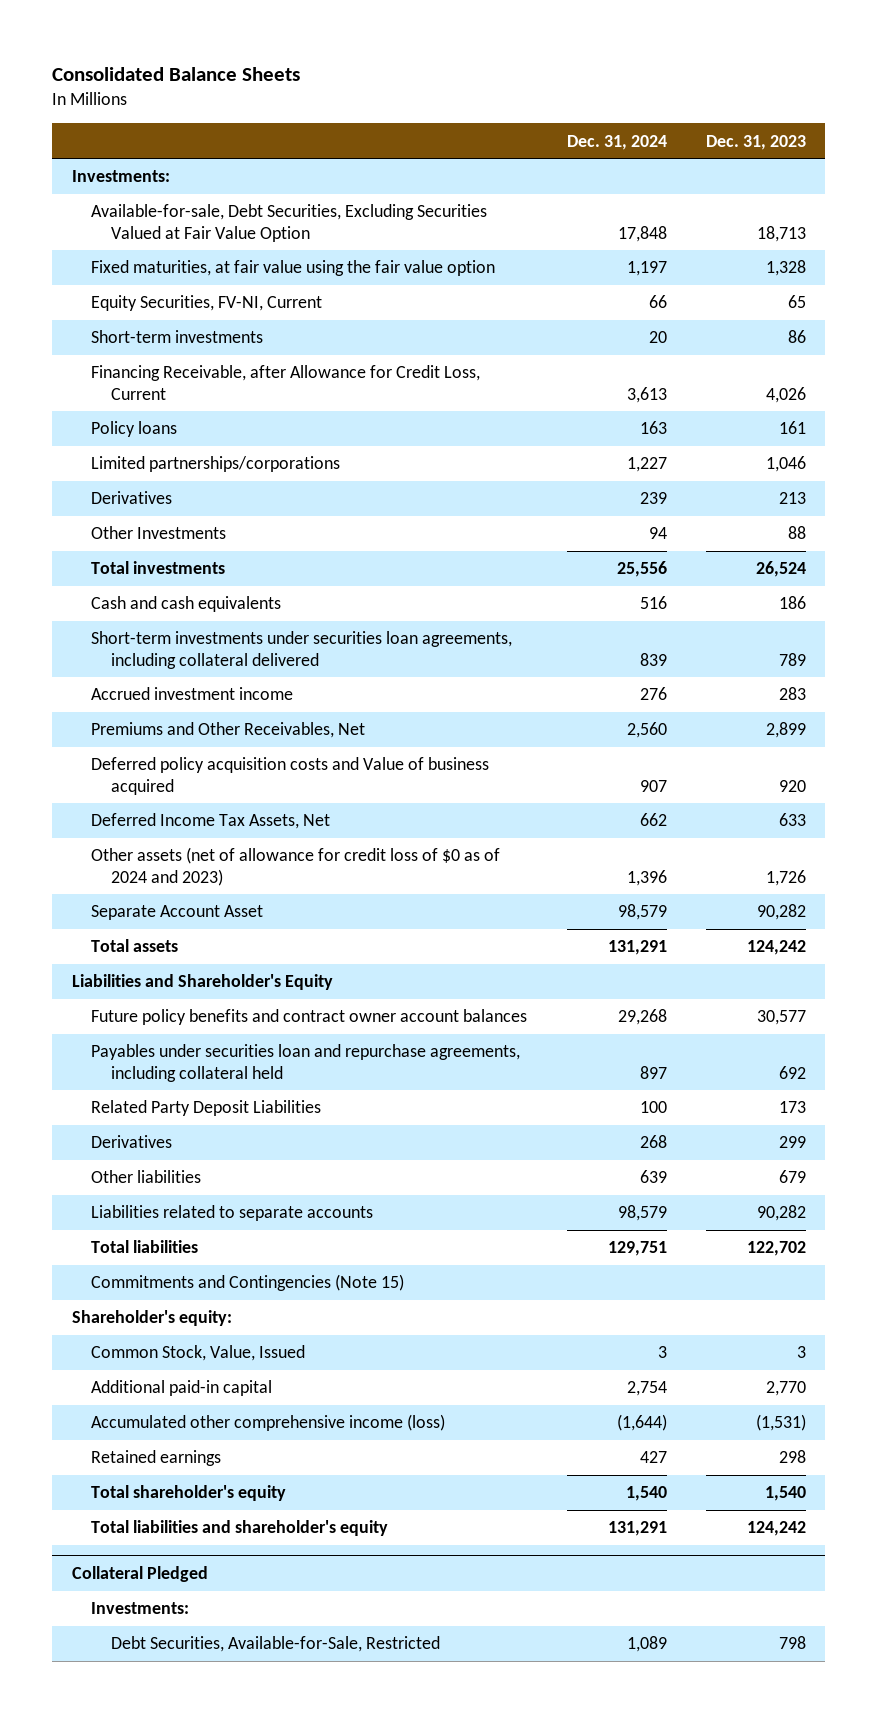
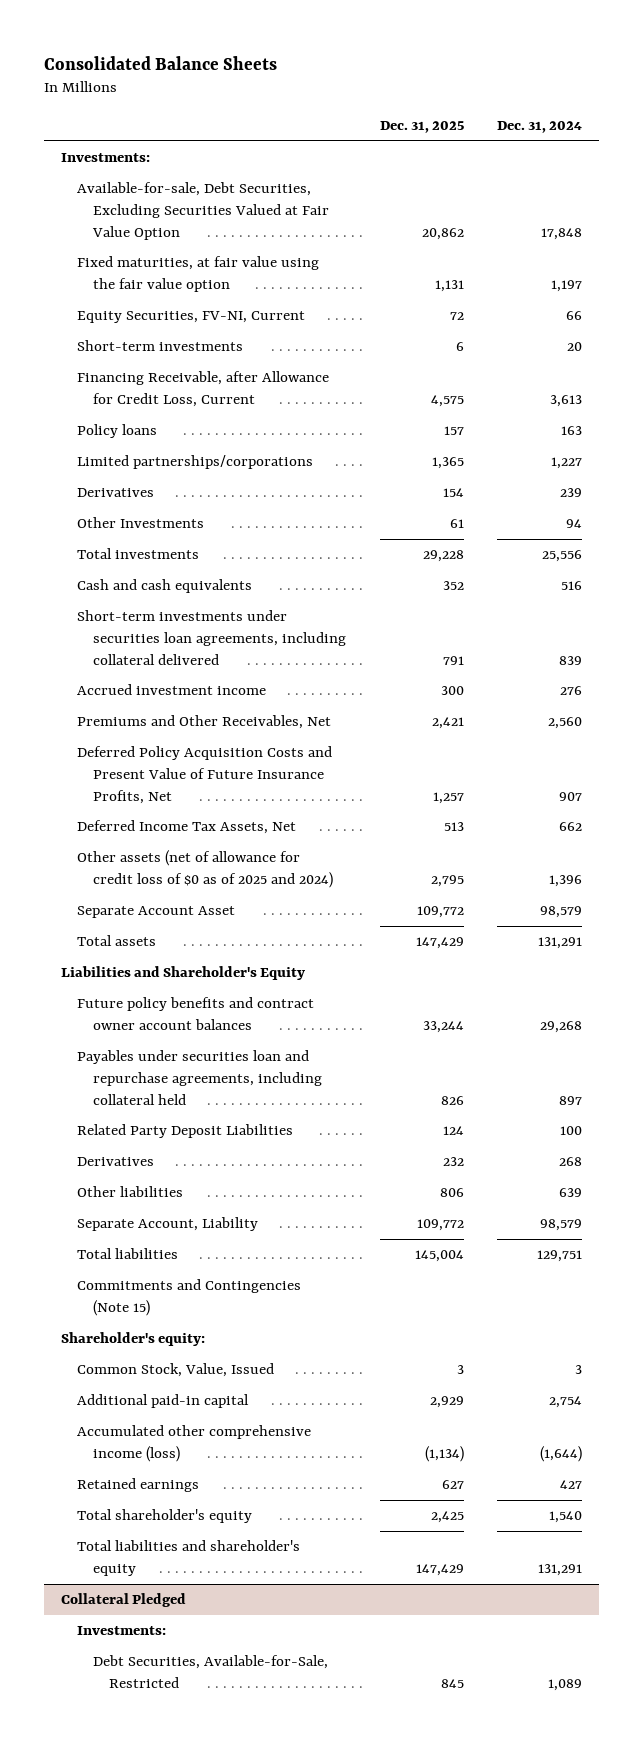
- | Dec. 31, 2024 | Dec. 31, 2023
+ | Dec. 31, 2025 | Dec. 31, 2024
- Deferred policy acquisition costs and Value of business acquired | 907 | 920
+ Deferred Policy Acquisition Costs and Present Value of Future Insurance Profits, Net | 1,257 | 907
- Other assets (net of allowance for credit loss of $0 as of 2024 and 2023) | 1,396 | 1,726
+ Other assets (net of allowance for credit loss of $0 as of 2025 and 2024) | 2,795 | 1,396
- Liabilities related to separate accounts | 98,579 | 90,282
+ Separate Account, Liability | 109,772 | 98,579

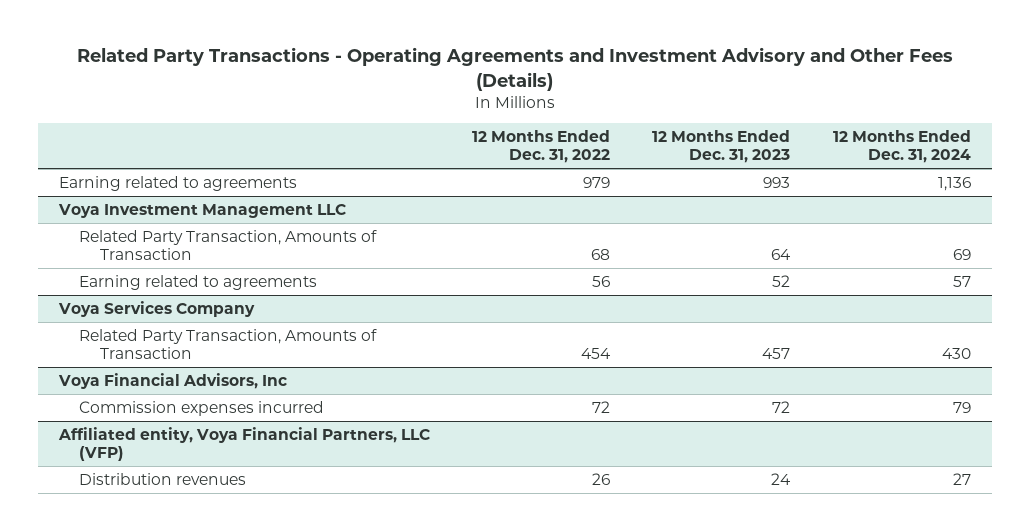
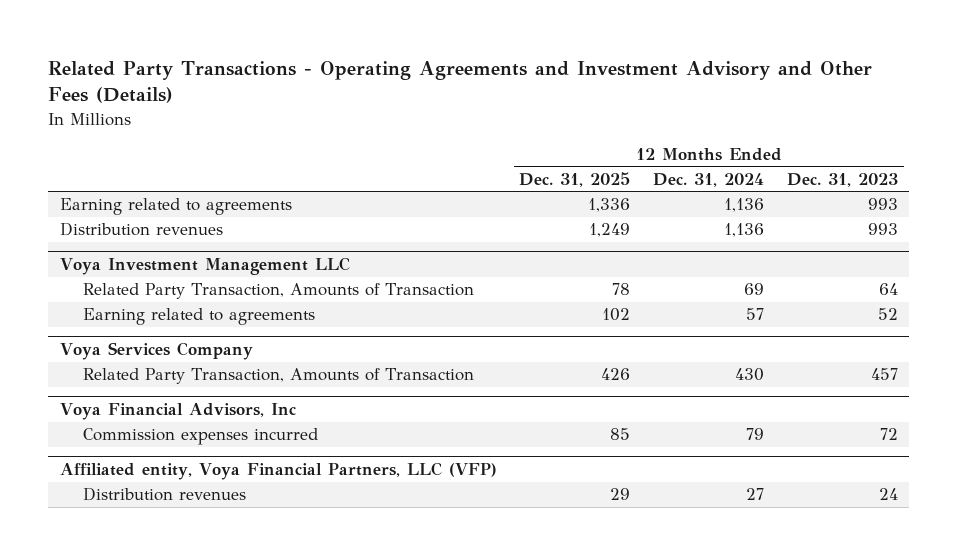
- | 12 Months Ended Dec. 31, 2022 | 12 Months Ended Dec. 31, 2023 | 12 Months Ended Dec. 31, 2024
+ | 12 Months Ended Dec. 31, 2025 | 12 Months Ended Dec. 31, 2024 | 12 Months Ended Dec. 31, 2023
+ Distribution revenues | 1,249 | 1,136 | 993

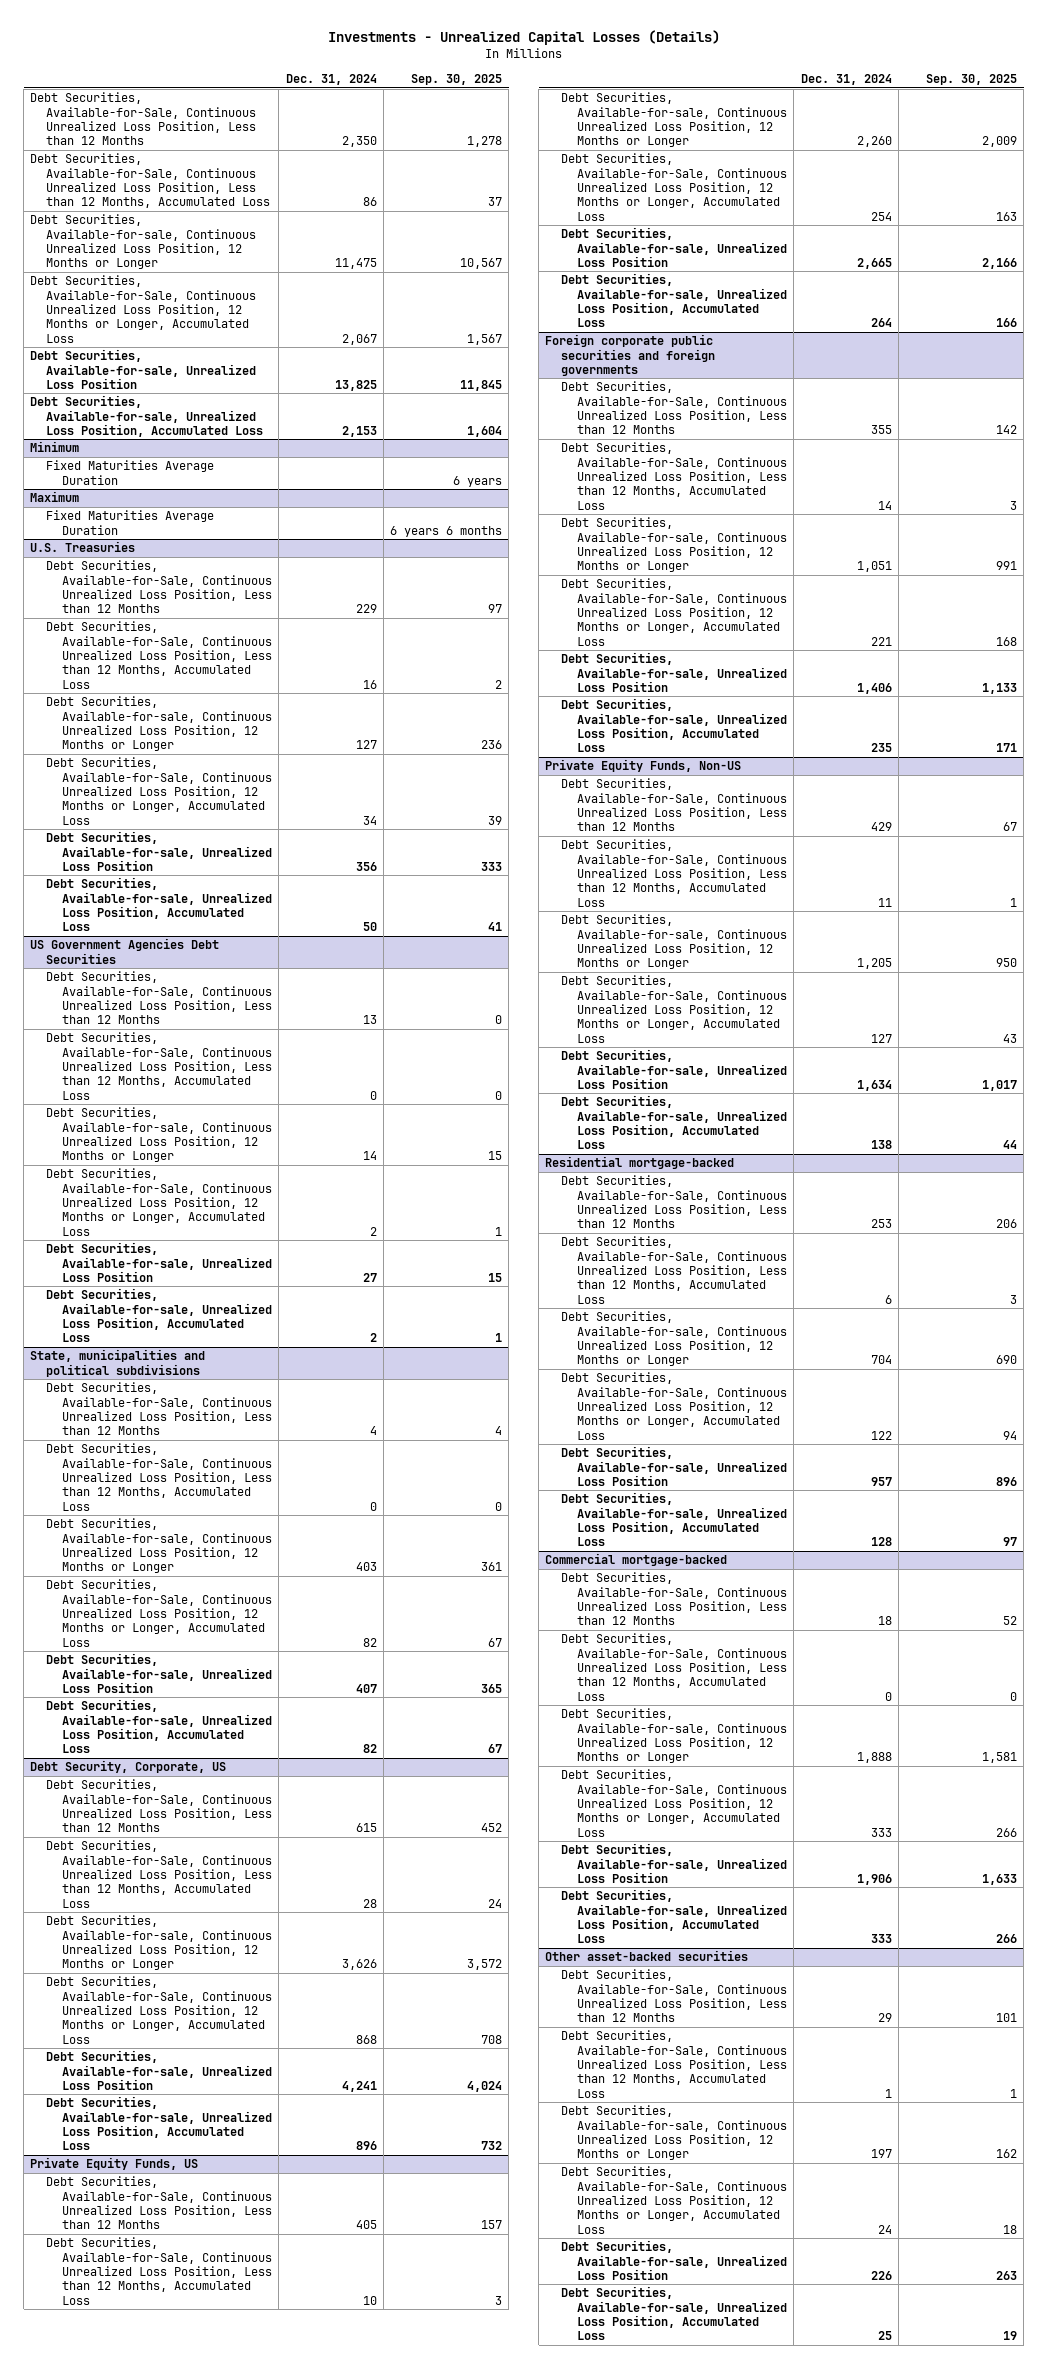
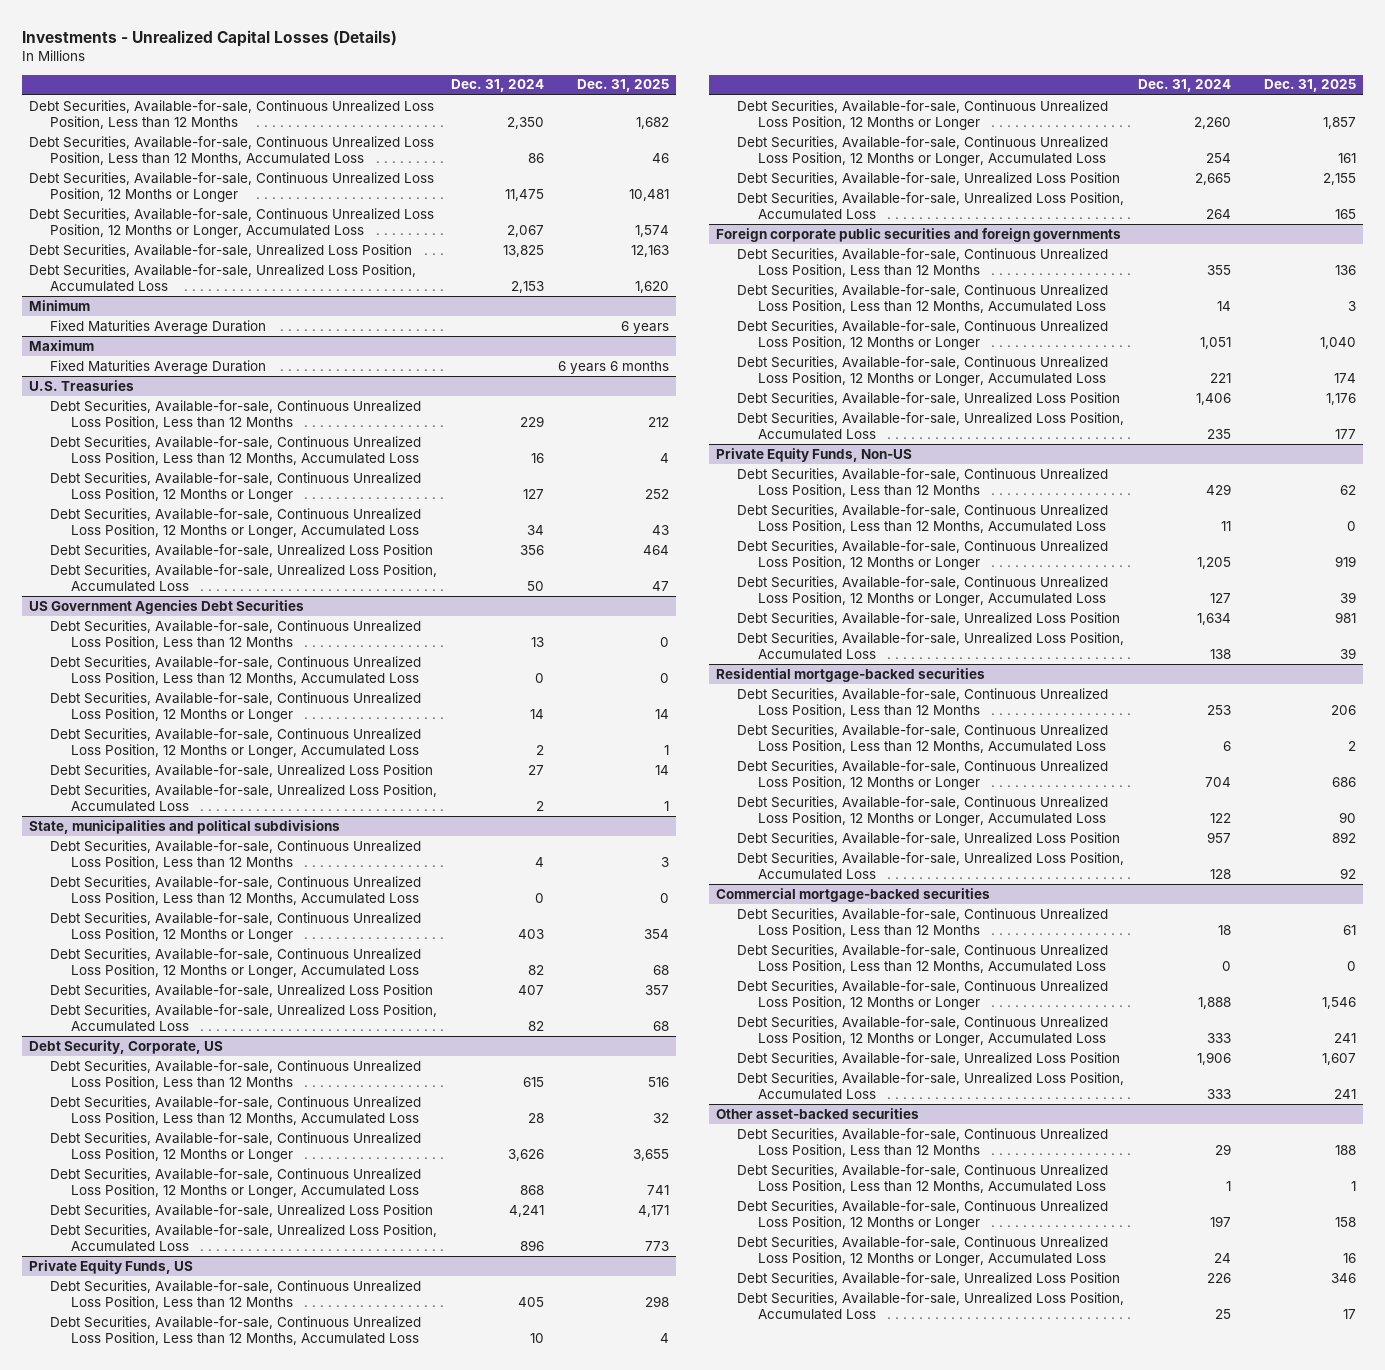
- | Dec. 31, 2024 | Sep. 30, 2025
+ | Dec. 31, 2024 | Dec. 31, 2025
- Debt Securities, Available-for-Sale, Continuous Unrealized Loss Position, Less than 12 Months | 2,350 | 1,278
- Debt Securities, Available-for-Sale, Continuous Unrealized Loss Position, Less than 12 Months, Accumulated Loss | 86 | 37
+ Debt Securities, Available-for-sale, Continuous Unrealized Loss Position, Less than 12 Months | 2,350 | 1,682
+ Debt Securities, Available-for-sale, Continuous Unrealized Loss Position, Less than 12 Months, Accumulated Loss | 86 | 46
- Debt Securities, Available-for-Sale, Continuous Unrealized Loss Position, 12 Months or Longer, Accumulated Loss | 2,067 | 1,567
+ Debt Securities, Available-for-sale, Continuous Unrealized Loss Position, 12 Months or Longer, Accumulated Loss | 2,067 | 1,574
@ U.S. Treasuries
- Debt Securities, Available-for-Sale, Continuous Unrealized Loss Position, Less than 12 Months | 229 | 97
- Debt Securities, Available-for-Sale, Continuous Unrealized Loss Position, Less than 12 Months, Accumulated Loss | 16 | 2
+ Debt Securities, Available-for-sale, Continuous Unrealized Loss Position, Less than 12 Months | 229 | 212
+ Debt Securities, Available-for-sale, Continuous Unrealized Loss Position, Less than 12 Months, Accumulated Loss | 16 | 4
- Debt Securities, Available-for-Sale, Continuous Unrealized Loss Position, 12 Months or Longer, Accumulated Loss | 34 | 39
+ Debt Securities, Available-for-sale, Continuous Unrealized Loss Position, 12 Months or Longer, Accumulated Loss | 34 | 43
@ US Government Agencies Debt Securities
- Debt Securities, Available-for-Sale, Continuous Unrealized Loss Position, Less than 12 Months | 13 | 0
- Debt Securities, Available-for-Sale, Continuous Unrealized Loss Position, Less than 12 Months, Accumulated Loss | 0 | 0
+ Debt Securities, Available-for-sale, Continuous Unrealized Loss Position, Less than 12 Months | 13 | 0
+ Debt Securities, Available-for-sale, Continuous Unrealized Loss Position, Less than 12 Months, Accumulated Loss | 0 | 0
- Debt Securities, Available-for-Sale, Continuous Unrealized Loss Position, 12 Months or Longer, Accumulated Loss | 2 | 1
+ Debt Securities, Available-for-sale, Continuous Unrealized Loss Position, 12 Months or Longer, Accumulated Loss | 2 | 1
@ State, municipalities and political subdivisions
- Debt Securities, Available-for-Sale, Continuous Unrealized Loss Position, Less than 12 Months | 4 | 4
- Debt Securities, Available-for-Sale, Continuous Unrealized Loss Position, Less than 12 Months, Accumulated Loss | 0 | 0
+ Debt Securities, Available-for-sale, Continuous Unrealized Loss Position, Less than 12 Months | 4 | 3
+ Debt Securities, Available-for-sale, Continuous Unrealized Loss Position, Less than 12 Months, Accumulated Loss | 0 | 0
- Debt Securities, Available-for-Sale, Continuous Unrealized Loss Position, 12 Months or Longer, Accumulated Loss | 82 | 67
+ Debt Securities, Available-for-sale, Continuous Unrealized Loss Position, 12 Months or Longer, Accumulated Loss | 82 | 68
@ Debt Security, Corporate, US
- Debt Securities, Available-for-Sale, Continuous Unrealized Loss Position, Less than 12 Months | 615 | 452
- Debt Securities, Available-for-Sale, Continuous Unrealized Loss Position, Less than 12 Months, Accumulated Loss | 28 | 24
+ Debt Securities, Available-for-sale, Continuous Unrealized Loss Position, Less than 12 Months | 615 | 516
+ Debt Securities, Available-for-sale, Continuous Unrealized Loss Position, Less than 12 Months, Accumulated Loss | 28 | 32
- Debt Securities, Available-for-Sale, Continuous Unrealized Loss Position, 12 Months or Longer, Accumulated Loss | 868 | 708
+ Debt Securities, Available-for-sale, Continuous Unrealized Loss Position, 12 Months or Longer, Accumulated Loss | 868 | 741
@ Private Equity Funds, US
- Debt Securities, Available-for-Sale, Continuous Unrealized Loss Position, Less than 12 Months | 405 | 157
- Debt Securities, Available-for-Sale, Continuous Unrealized Loss Position, Less than 12 Months, Accumulated Loss | 10 | 3
+ Debt Securities, Available-for-sale, Continuous Unrealized Loss Position, Less than 12 Months | 405 | 298
+ Debt Securities, Available-for-sale, Continuous Unrealized Loss Position, Less than 12 Months, Accumulated Loss | 10 | 4
- Debt Securities, Available-for-Sale, Continuous Unrealized Loss Position, 12 Months or Longer, Accumulated Loss | 254 | 163
+ Debt Securities, Available-for-sale, Continuous Unrealized Loss Position, 12 Months or Longer, Accumulated Loss | 254 | 161
@ Foreign corporate public securities and foreign governments
- Debt Securities, Available-for-Sale, Continuous Unrealized Loss Position, Less than 12 Months | 355 | 142
- Debt Securities, Available-for-Sale, Continuous Unrealized Loss Position, Less than 12 Months, Accumulated Loss | 14 | 3
+ Debt Securities, Available-for-sale, Continuous Unrealized Loss Position, Less than 12 Months | 355 | 136
+ Debt Securities, Available-for-sale, Continuous Unrealized Loss Position, Less than 12 Months, Accumulated Loss | 14 | 3
- Debt Securities, Available-for-Sale, Continuous Unrealized Loss Position, 12 Months or Longer, Accumulated Loss | 221 | 168
+ Debt Securities, Available-for-sale, Continuous Unrealized Loss Position, 12 Months or Longer, Accumulated Loss | 221 | 174
@ Private Equity Funds, Non-US
- Debt Securities, Available-for-Sale, Continuous Unrealized Loss Position, Less than 12 Months | 429 | 67
- Debt Securities, Available-for-Sale, Continuous Unrealized Loss Position, Less than 12 Months, Accumulated Loss | 11 | 1
+ Debt Securities, Available-for-sale, Continuous Unrealized Loss Position, Less than 12 Months | 429 | 62
+ Debt Securities, Available-for-sale, Continuous Unrealized Loss Position, Less than 12 Months, Accumulated Loss | 11 | 0
- Debt Securities, Available-for-Sale, Continuous Unrealized Loss Position, 12 Months or Longer, Accumulated Loss | 127 | 43
+ Debt Securities, Available-for-sale, Continuous Unrealized Loss Position, 12 Months or Longer, Accumulated Loss | 127 | 39
- Residential mortgage-backed
- Debt Securities, Available-for-Sale, Continuous Unrealized Loss Position, Less than 12 Months | 253 | 206
- Debt Securities, Available-for-Sale, Continuous Unrealized Loss Position, Less than 12 Months, Accumulated Loss | 6 | 3
+ Residential mortgage-backed securities
+ Debt Securities, Available-for-sale, Continuous Unrealized Loss Position, Less than 12 Months | 253 | 206
+ Debt Securities, Available-for-sale, Continuous Unrealized Loss Position, Less than 12 Months, Accumulated Loss | 6 | 2
- Debt Securities, Available-for-Sale, Continuous Unrealized Loss Position, 12 Months or Longer, Accumulated Loss | 122 | 94
+ Debt Securities, Available-for-sale, Continuous Unrealized Loss Position, 12 Months or Longer, Accumulated Loss | 122 | 90
- Commercial mortgage-backed
- Debt Securities, Available-for-Sale, Continuous Unrealized Loss Position, Less than 12 Months | 18 | 52
- Debt Securities, Available-for-Sale, Continuous Unrealized Loss Position, Less than 12 Months, Accumulated Loss | 0 | 0
+ Commercial mortgage-backed securities
+ Debt Securities, Available-for-sale, Continuous Unrealized Loss Position, Less than 12 Months | 18 | 61
+ Debt Securities, Available-for-sale, Continuous Unrealized Loss Position, Less than 12 Months, Accumulated Loss | 0 | 0
- Debt Securities, Available-for-Sale, Continuous Unrealized Loss Position, 12 Months or Longer, Accumulated Loss | 333 | 266
+ Debt Securities, Available-for-sale, Continuous Unrealized Loss Position, 12 Months or Longer, Accumulated Loss | 333 | 241
@ Other asset-backed securities
- Debt Securities, Available-for-Sale, Continuous Unrealized Loss Position, Less than 12 Months | 29 | 101
- Debt Securities, Available-for-Sale, Continuous Unrealized Loss Position, Less than 12 Months, Accumulated Loss | 1 | 1
+ Debt Securities, Available-for-sale, Continuous Unrealized Loss Position, Less than 12 Months | 29 | 188
+ Debt Securities, Available-for-sale, Continuous Unrealized Loss Position, Less than 12 Months, Accumulated Loss | 1 | 1
- Debt Securities, Available-for-Sale, Continuous Unrealized Loss Position, 12 Months or Longer, Accumulated Loss | 24 | 18
+ Debt Securities, Available-for-sale, Continuous Unrealized Loss Position, 12 Months or Longer, Accumulated Loss | 24 | 16

